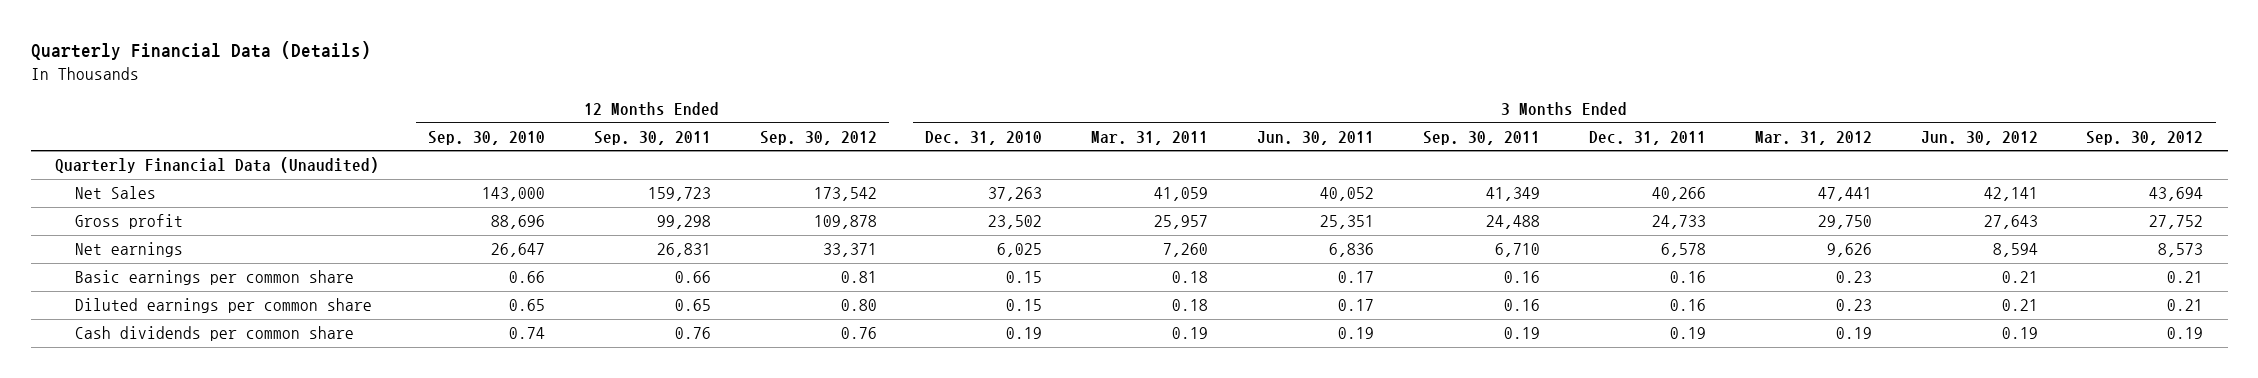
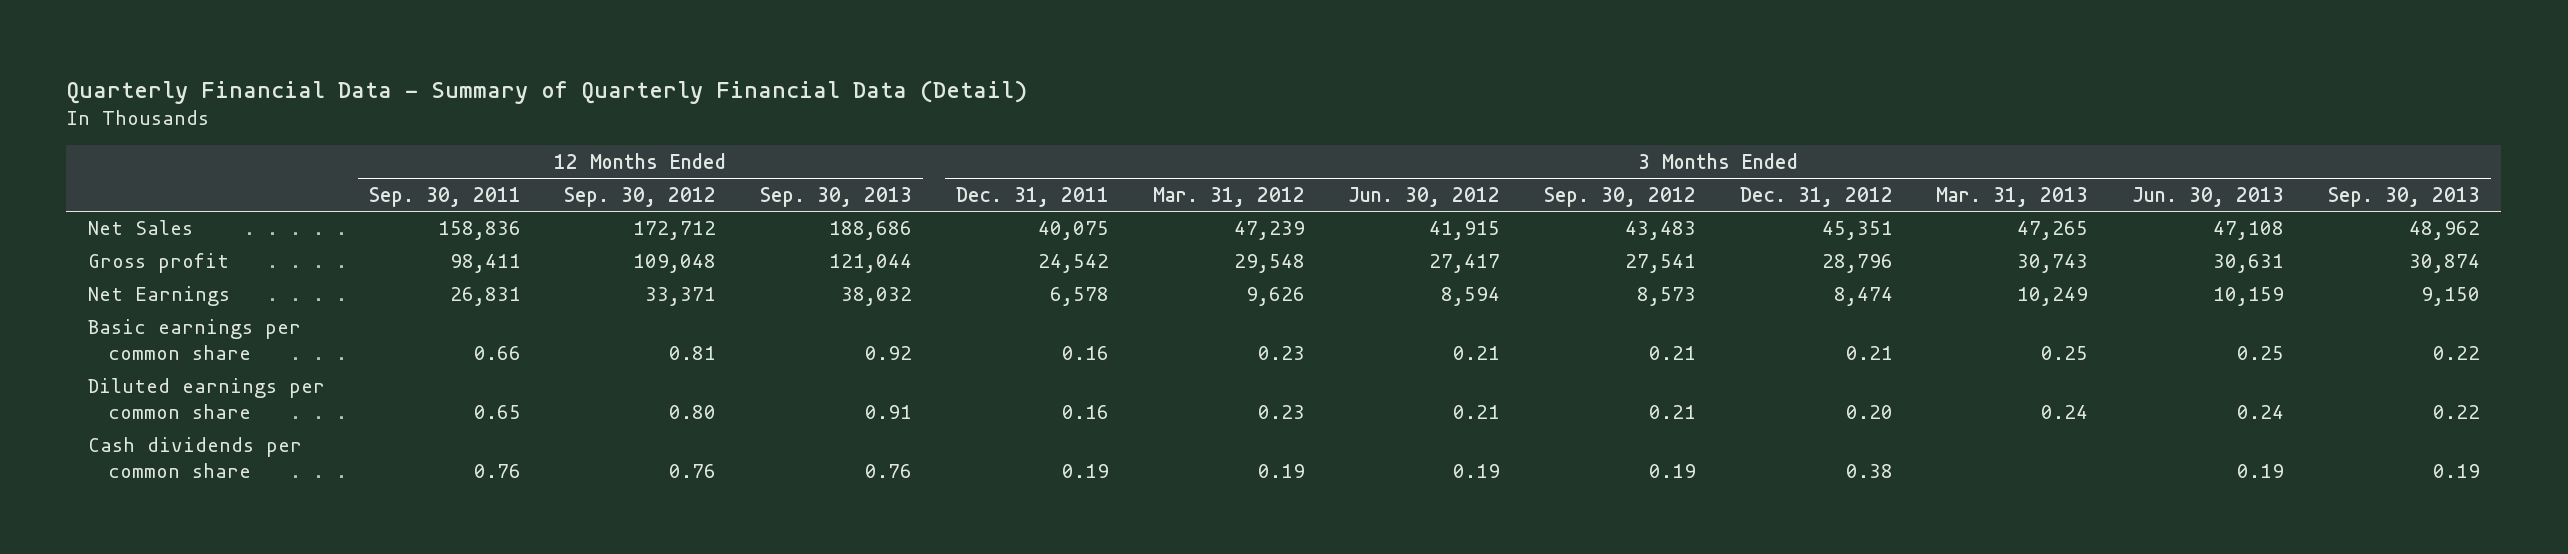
- Quarterly Financial Data (Details)
+ Quarterly Financial Data - Summary of Quarterly Financial Data (Detail)
- | 12 Months Ended Sep. 30, 2010 | 12 Months Ended Sep. 30, 2011 | 12 Months Ended Sep. 30, 2012 | 3 Months Ended Dec. 31, 2010 | 3 Months Ended Mar. 31, 2011 | 3 Months Ended Jun. 30, 2011 | 3 Months Ended Sep. 30, 2011 | 3 Months Ended Dec. 31, 2011 | 3 Months Ended Mar. 31, 2012 | 3 Months Ended Jun. 30, 2012 | 3 Months Ended Sep. 30, 2012
+ | 12 Months Ended Sep. 30, 2011 | 12 Months Ended Sep. 30, 2012 | 12 Months Ended Sep. 30, 2013 | 3 Months Ended Dec. 31, 2011 | 3 Months Ended Mar. 31, 2012 | 3 Months Ended Jun. 30, 2012 | 3 Months Ended Sep. 30, 2012 | 3 Months Ended Dec. 31, 2012 | 3 Months Ended Mar. 31, 2013 | 3 Months Ended Jun. 30, 2013 | 3 Months Ended Sep. 30, 2013
- Quarterly Financial Data (Unaudited)
- Net Sales | 143,000 | 159,723 | 173,542 | 37,263 | 41,059 | 40,052 | 41,349 | 40,266 | 47,441 | 42,141 | 43,694
- Gross profit | 88,696 | 99,298 | 109,878 | 23,502 | 25,957 | 25,351 | 24,488 | 24,733 | 29,750 | 27,643 | 27,752
- Net earnings | 26,647 | 26,831 | 33,371 | 6,025 | 7,260 | 6,836 | 6,710 | 6,578 | 9,626 | 8,594 | 8,573
+ Net Sales | 158,836 | 172,712 | 188,686 | 40,075 | 47,239 | 41,915 | 43,483 | 45,351 | 47,265 | 47,108 | 48,962
+ Gross profit | 98,411 | 109,048 | 121,044 | 24,542 | 29,548 | 27,417 | 27,541 | 28,796 | 30,743 | 30,631 | 30,874
+ Net Earnings | 26,831 | 33,371 | 38,032 | 6,578 | 9,626 | 8,594 | 8,573 | 8,474 | 10,249 | 10,159 | 9,150

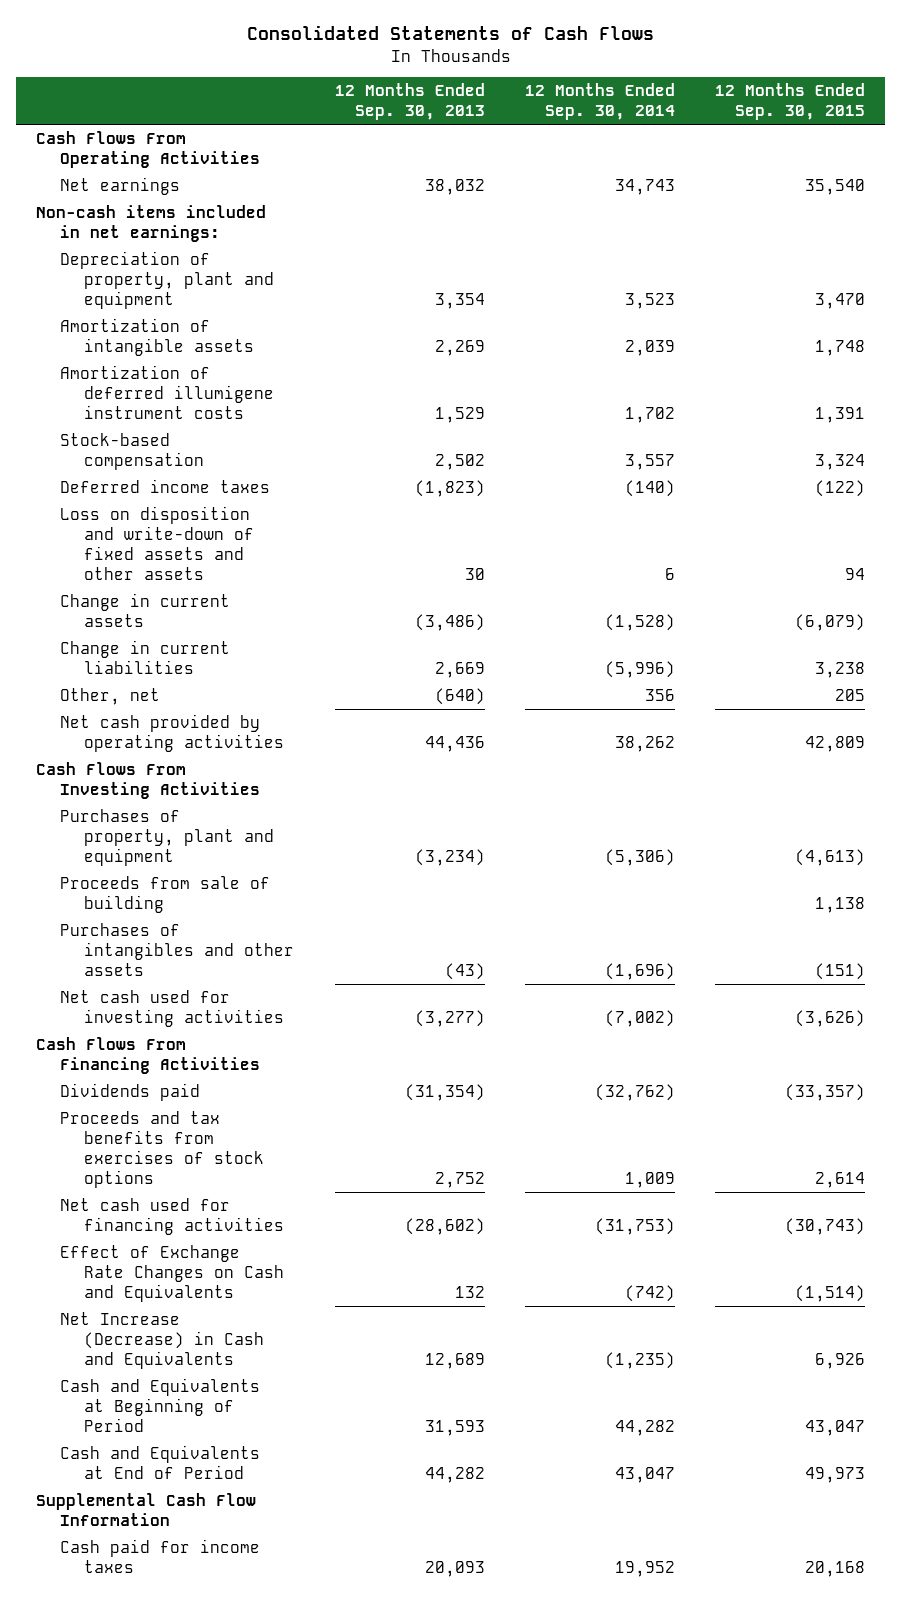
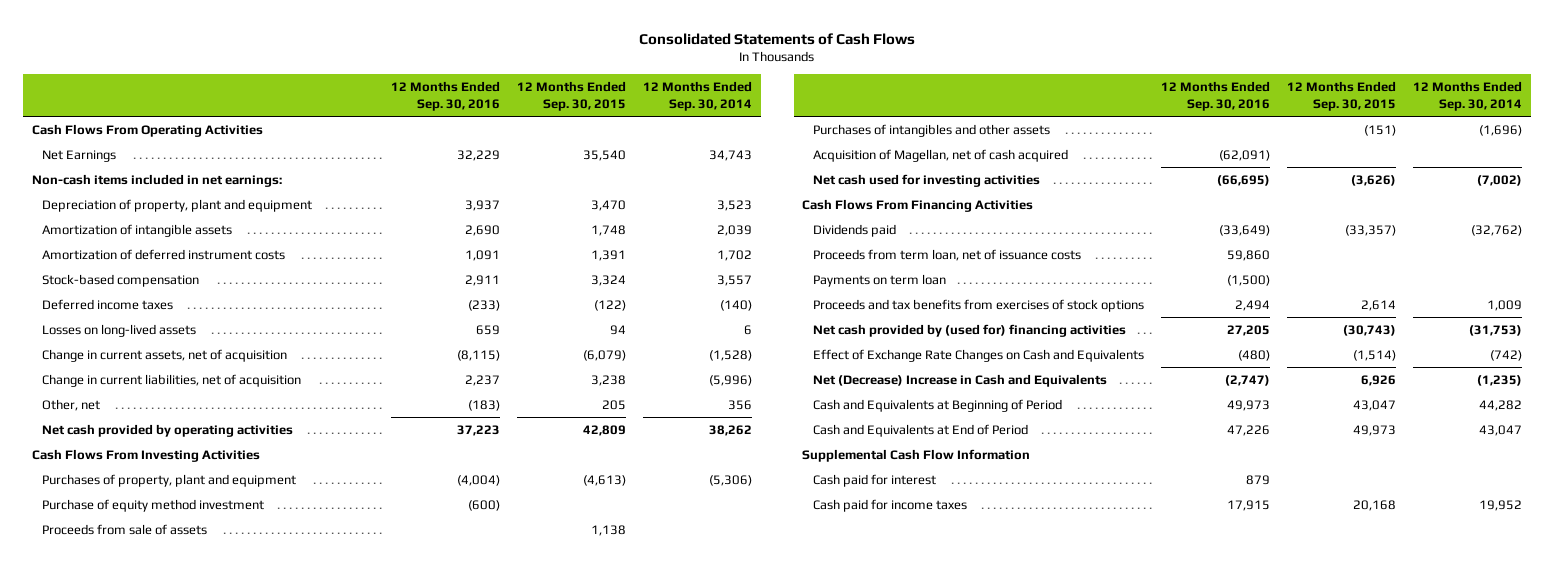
- | 12 Months Ended Sep. 30, 2013 | 12 Months Ended Sep. 30, 2014 | 12 Months Ended Sep. 30, 2015
+ | 12 Months Ended Sep. 30, 2016 | 12 Months Ended Sep. 30, 2015 | 12 Months Ended Sep. 30, 2014
- Net earnings | 38,032 | 34,743 | 35,540
+ Net Earnings | 32,229 | 35,540 | 34,743
- Amortization of deferred illumigene instrument costs | 1,529 | 1,702 | 1,391
+ Amortization of deferred instrument costs | 1,091 | 1,391 | 1,702
- Loss on disposition and write-down of fixed assets and other assets | 30 | 6 | 94
- Change in current assets | (3,486) | (1,528) | (6,079)
- Change in current liabilities | 2,669 | (5,996) | 3,238
+ Losses on long-lived assets | 659 | 94 | 6
+ Change in current assets, net of acquisition | (8,115) | (6,079) | (1,528)
+ Change in current liabilities, net of acquisition | 2,237 | 3,238 | (5,996)
- Proceeds from sale of building | | | 1,138
+ Purchase of equity method investment | (600) | |
+ Proceeds from sale of assets | | 1,138 |
+ Acquisition of Magellan, net of cash acquired | (62,091) | |
+ Proceeds from term loan, net of issuance costs | 59,860 | |
+ Payments on term loan | (1,500) | |
- Net cash used for financing activities | (28,602) | (31,753) | (30,743)
+ Net cash provided by (used for) financing activities | 27,205 | (30,743) | (31,753)
- Net Increase (Decrease) in Cash and Equivalents | 12,689 | (1,235) | 6,926
+ Net (Decrease) Increase in Cash and Equivalents | (2,747) | 6,926 | (1,235)
+ Cash paid for interest | 879 | |

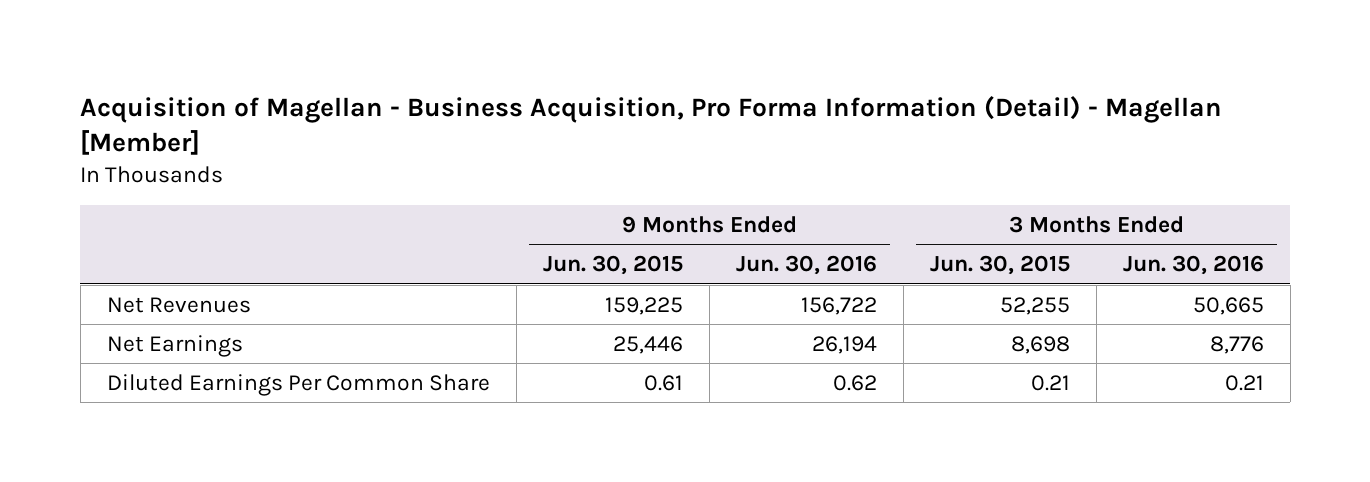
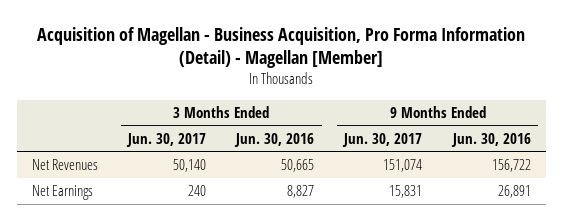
- | 9 Months Ended Jun. 30, 2015 | 9 Months Ended Jun. 30, 2016 | 3 Months Ended Jun. 30, 2015 | 3 Months Ended Jun. 30, 2016
+ | 3 Months Ended Jun. 30, 2017 | 3 Months Ended Jun. 30, 2016 | 9 Months Ended Jun. 30, 2017 | 9 Months Ended Jun. 30, 2016
- Net Earnings | 25,446 | 26,194 | 8,698 | 8,776
- Diluted Earnings Per Common Share | 0.61 | 0.62 | 0.21 | 0.21
+ Net Earnings | 240 | 8,827 | 15,831 | 26,891

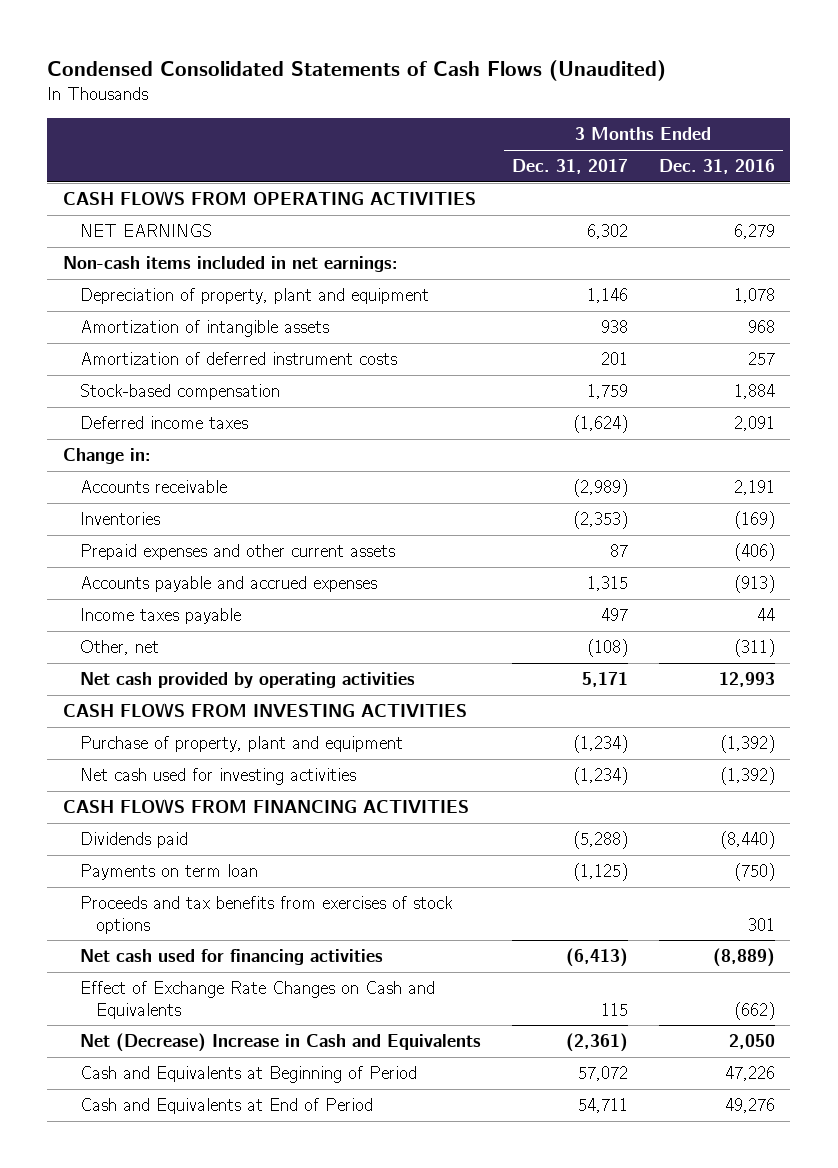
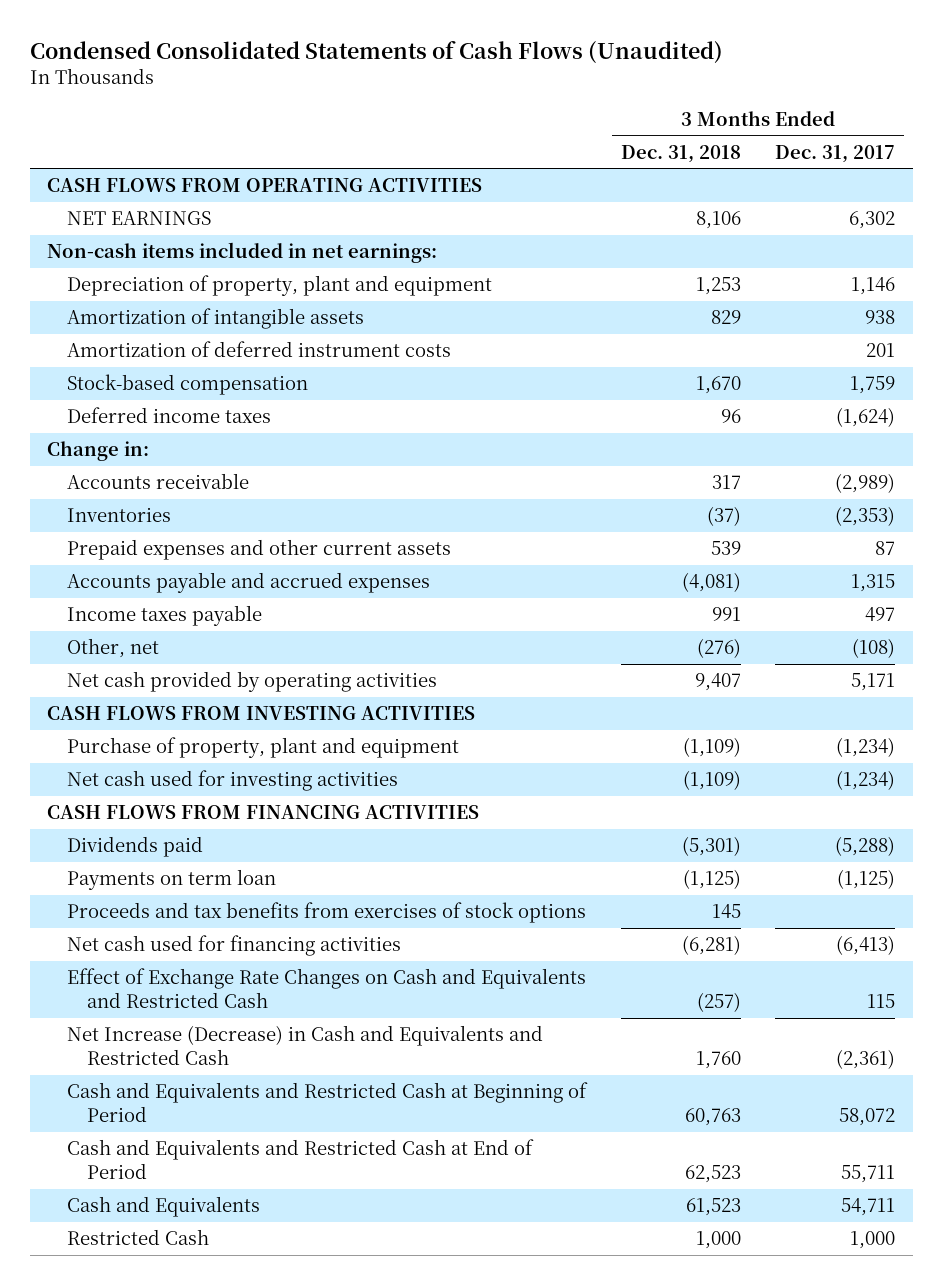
- | 3 Months Ended Dec. 31, 2017 | 3 Months Ended Dec. 31, 2016
+ | 3 Months Ended Dec. 31, 2018 | 3 Months Ended Dec. 31, 2017
- Effect of Exchange Rate Changes on Cash and Equivalents | 115 | (662)
- Net (Decrease) Increase in Cash and Equivalents | (2,361) | 2,050
- Cash and Equivalents at Beginning of Period | 57,072 | 47,226
- Cash and Equivalents at End of Period | 54,711 | 49,276
+ Effect of Exchange Rate Changes on Cash and Equivalents and Restricted Cash | (257) | 115
+ Net Increase (Decrease) in Cash and Equivalents and Restricted Cash | 1,760 | (2,361)
+ Cash and Equivalents and Restricted Cash at Beginning of Period | 60,763 | 58,072
+ Cash and Equivalents and Restricted Cash at End of Period | 62,523 | 55,711
+ Cash and Equivalents | 61,523 | 54,711
+ Restricted Cash | 1,000 | 1,000

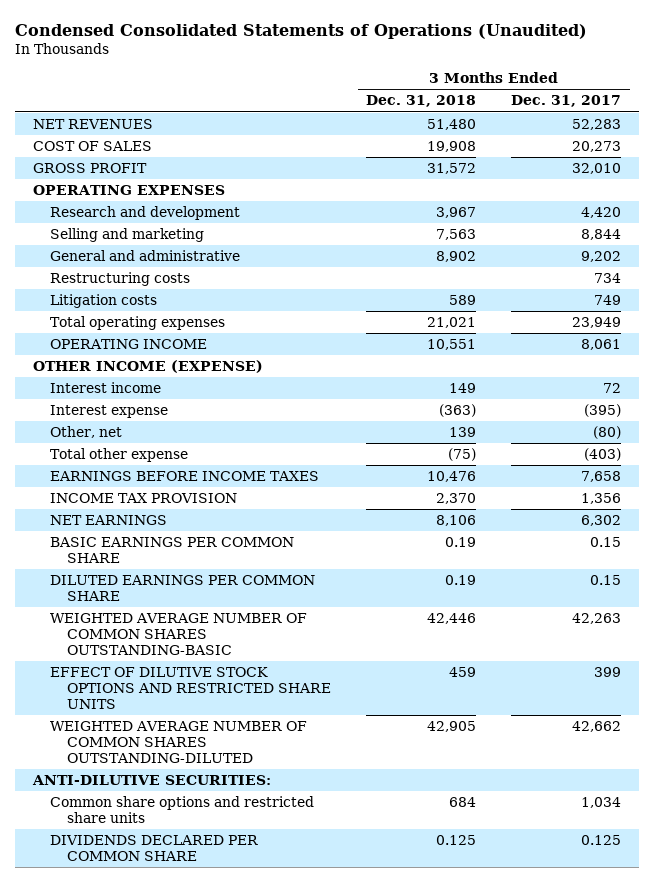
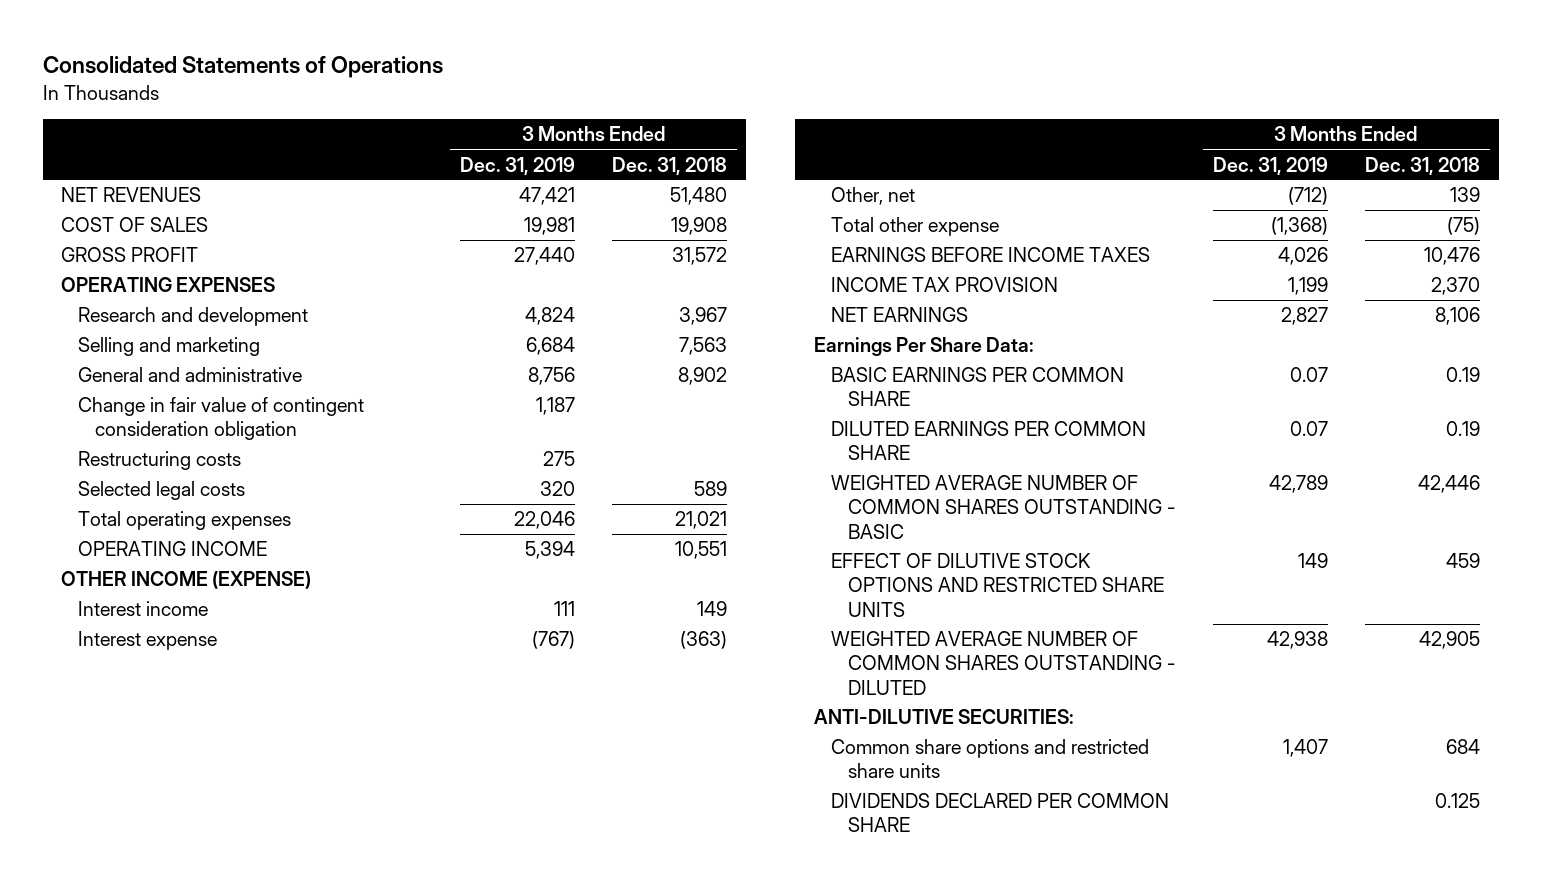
- Condensed Consolidated Statements of Operations (Unaudited)
+ Consolidated Statements of Operations
- | 3 Months Ended Dec. 31, 2018 | 3 Months Ended Dec. 31, 2017
+ | 3 Months Ended Dec. 31, 2019 | 3 Months Ended Dec. 31, 2018
+ Change in fair value of contingent consideration obligation | 1,187 |
- Litigation costs | 589 | 749
+ Selected legal costs | 320 | 589
+ Earnings Per Share Data:
- WEIGHTED AVERAGE NUMBER OF COMMON SHARES OUTSTANDING-BASIC | 42,446 | 42,263
+ WEIGHTED AVERAGE NUMBER OF COMMON SHARES OUTSTANDING - BASIC | 42,789 | 42,446
- WEIGHTED AVERAGE NUMBER OF COMMON SHARES OUTSTANDING-DILUTED | 42,905 | 42,662
+ WEIGHTED AVERAGE NUMBER OF COMMON SHARES OUTSTANDING - DILUTED | 42,938 | 42,905

